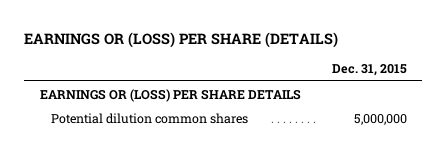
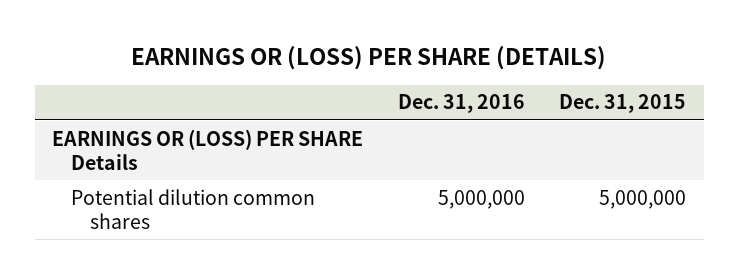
- | Dec. 31, 2015
+ | Dec. 31, 2016 | Dec. 31, 2015
- EARNINGS OR (LOSS) PER SHARE DETAILS
+ EARNINGS OR (LOSS) PER SHARE Details

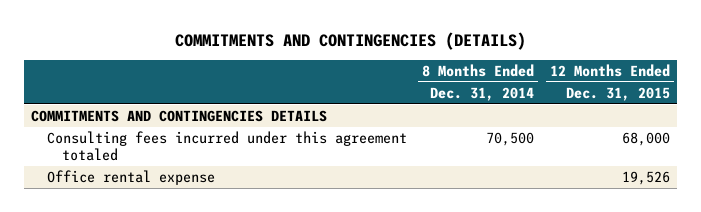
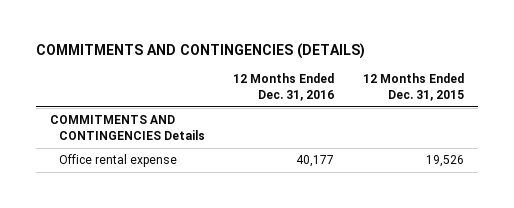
- | 8 Months Ended Dec. 31, 2014 | 12 Months Ended Dec. 31, 2015
+ | 12 Months Ended Dec. 31, 2016 | 12 Months Ended Dec. 31, 2015
- COMMITMENTS AND CONTINGENCIES DETAILS
- Consulting fees incurred under this agreement totaled | 70,500 | 68,000
+ COMMITMENTS AND CONTINGENCIES Details

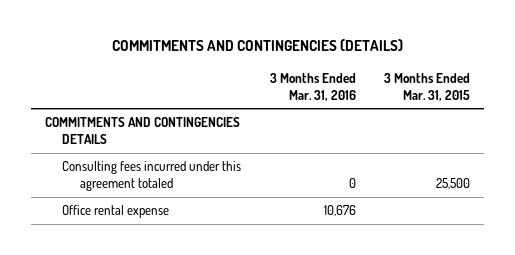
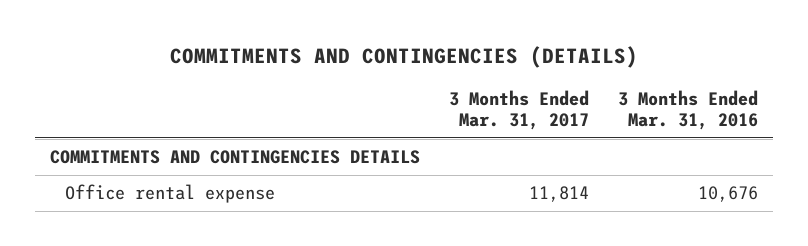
- | 3 Months Ended Mar. 31, 2016 | 3 Months Ended Mar. 31, 2015
+ | 3 Months Ended Mar. 31, 2017 | 3 Months Ended Mar. 31, 2016
- Consulting fees incurred under this agreement totaled | 0 | 25,500

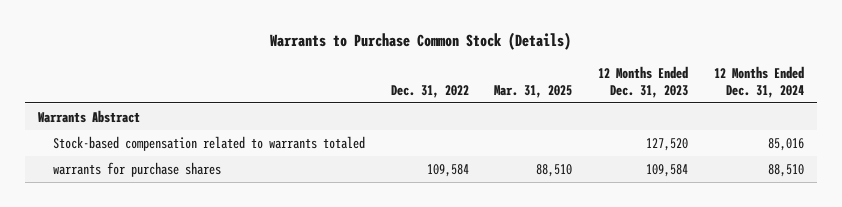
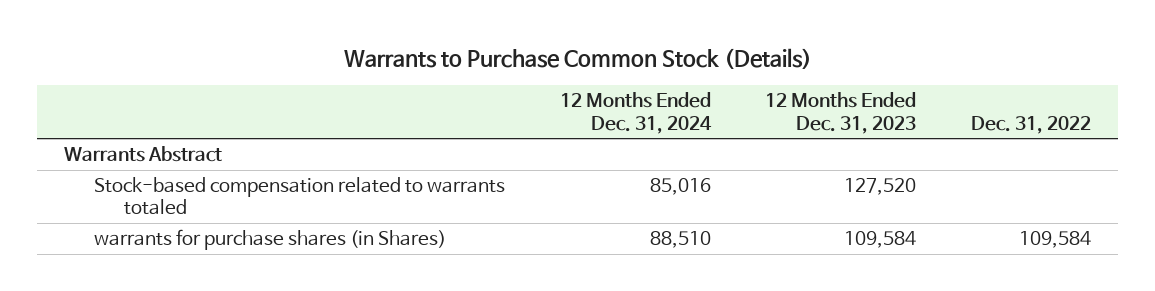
- | Dec. 31, 2022 | Mar. 31, 2025 | 12 Months Ended Dec. 31, 2023 | 12 Months Ended Dec. 31, 2024
+ | 12 Months Ended Dec. 31, 2024 | 12 Months Ended Dec. 31, 2023 | Dec. 31, 2022
- warrants for purchase shares | 109,584 | 88,510 | 109,584 | 88,510
+ warrants for purchase shares (in Shares) | 88,510 | 109,584 | 109,584

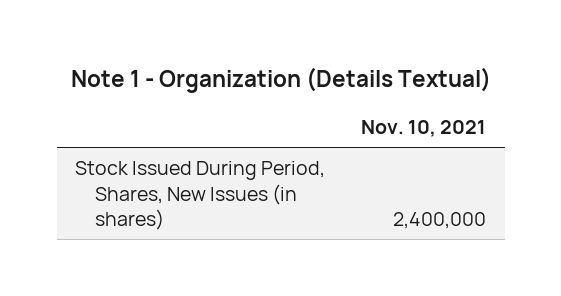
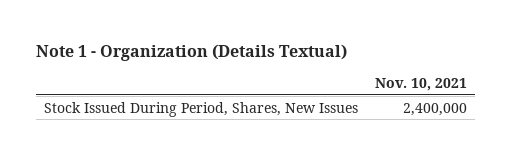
- Stock Issued During Period, Shares, New Issues (in shares) | 2,400,000
+ Stock Issued During Period, Shares, New Issues | 2,400,000

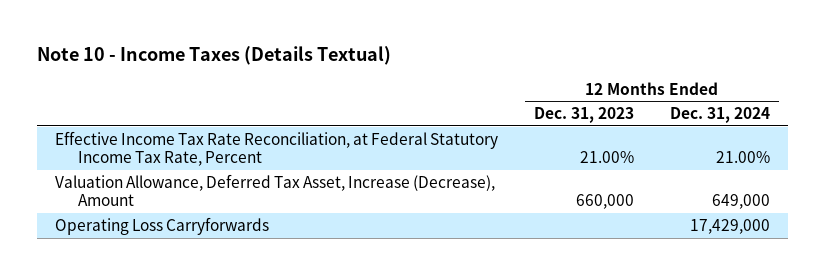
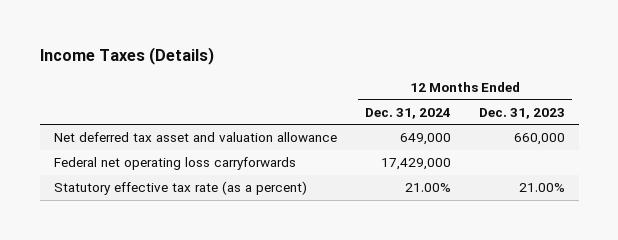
- Note 10 - Income Taxes (Details Textual)
+ Income Taxes (Details)
- | 12 Months Ended Dec. 31, 2023 | 12 Months Ended Dec. 31, 2024
+ | 12 Months Ended Dec. 31, 2024 | 12 Months Ended Dec. 31, 2023
- Effective Income Tax Rate Reconciliation, at Federal Statutory Income Tax Rate, Percent | 21.00% | 21.00%
- Valuation Allowance, Deferred Tax Asset, Increase (Decrease), Amount | 660,000 | 649,000
- Operating Loss Carryforwards | | 17,429,000
+ Net deferred tax asset and valuation allowance | 649,000 | 660,000
+ Federal net operating loss carryforwards | 17,429,000 |
+ Statutory effective tax rate (as a percent) | 21.00% | 21.00%

